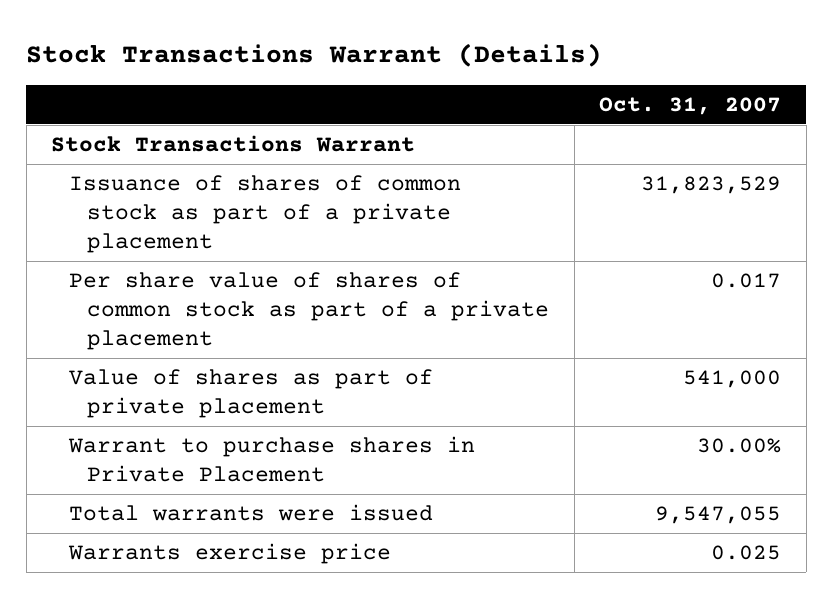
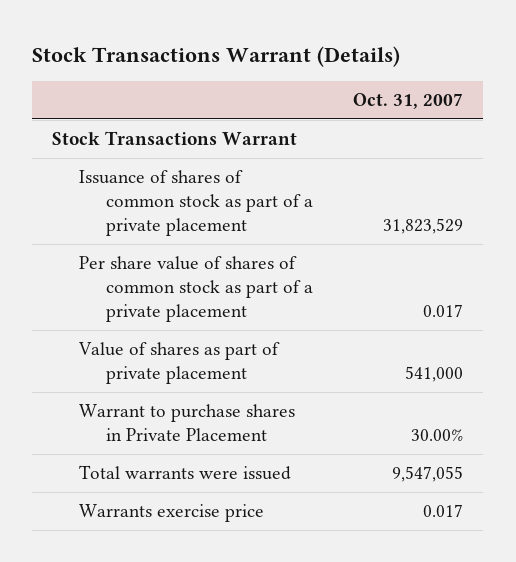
- Warrants exercise price | 0.025
+ Warrants exercise price | 0.017

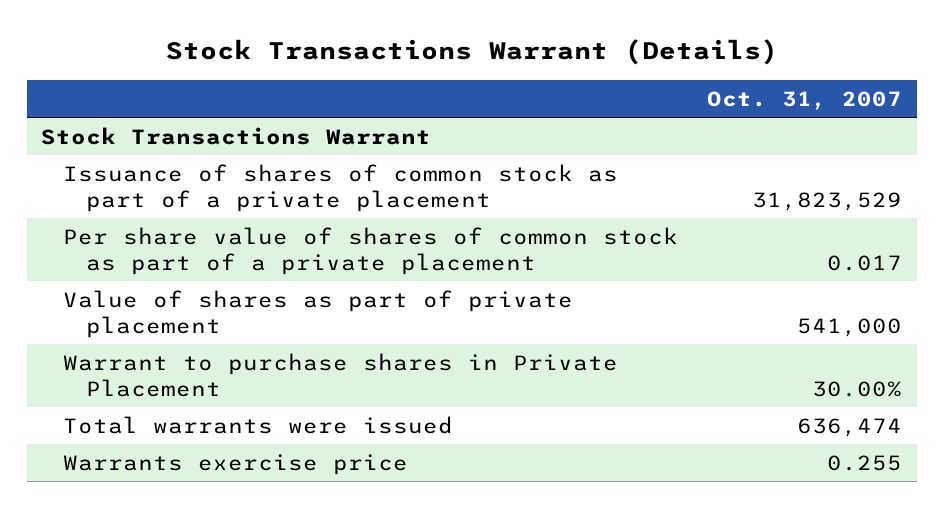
- Total warrants were issued | 9,547,055
- Warrants exercise price | 0.017
+ Total warrants were issued | 636,474
+ Warrants exercise price | 0.255

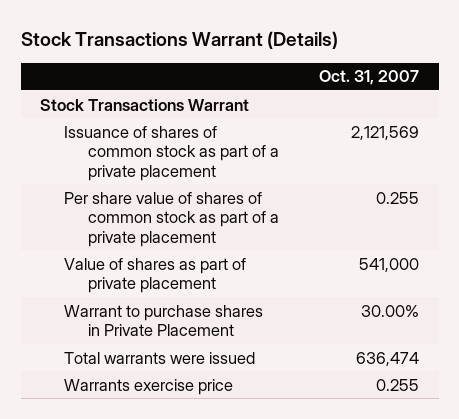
- Issuance of shares of common stock as part of a private placement | 31,823,529
- Per share value of shares of common stock as part of a private placement | 0.017
+ Issuance of shares of common stock as part of a private placement | 2,121,569
+ Per share value of shares of common stock as part of a private placement | 0.255

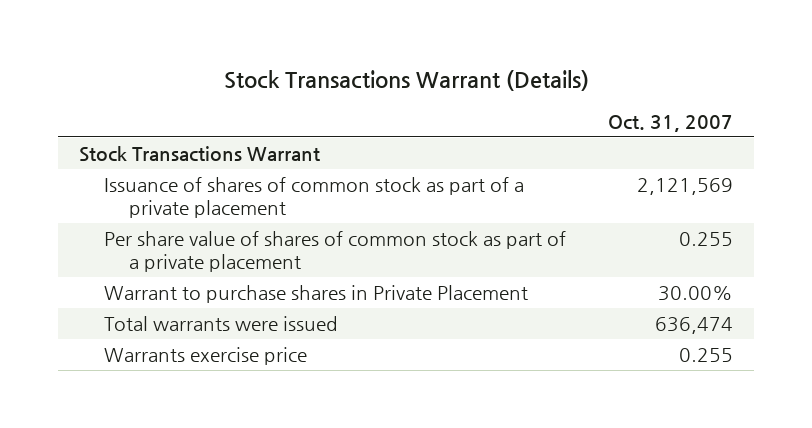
- Value of shares as part of private placement | 541,000

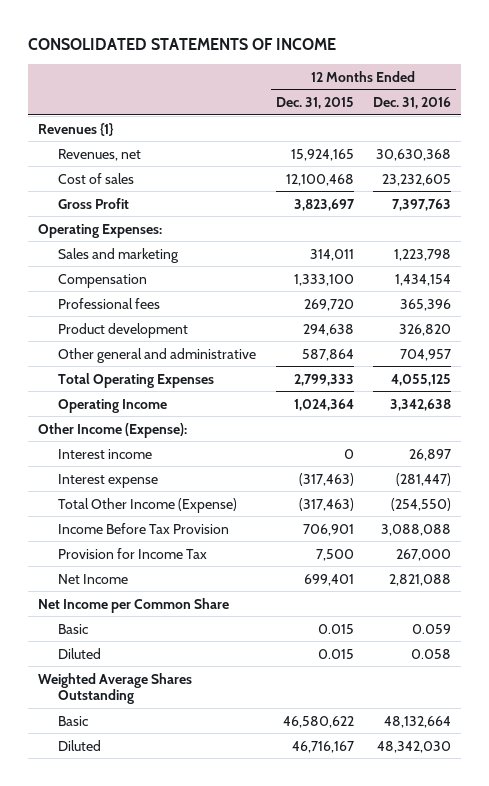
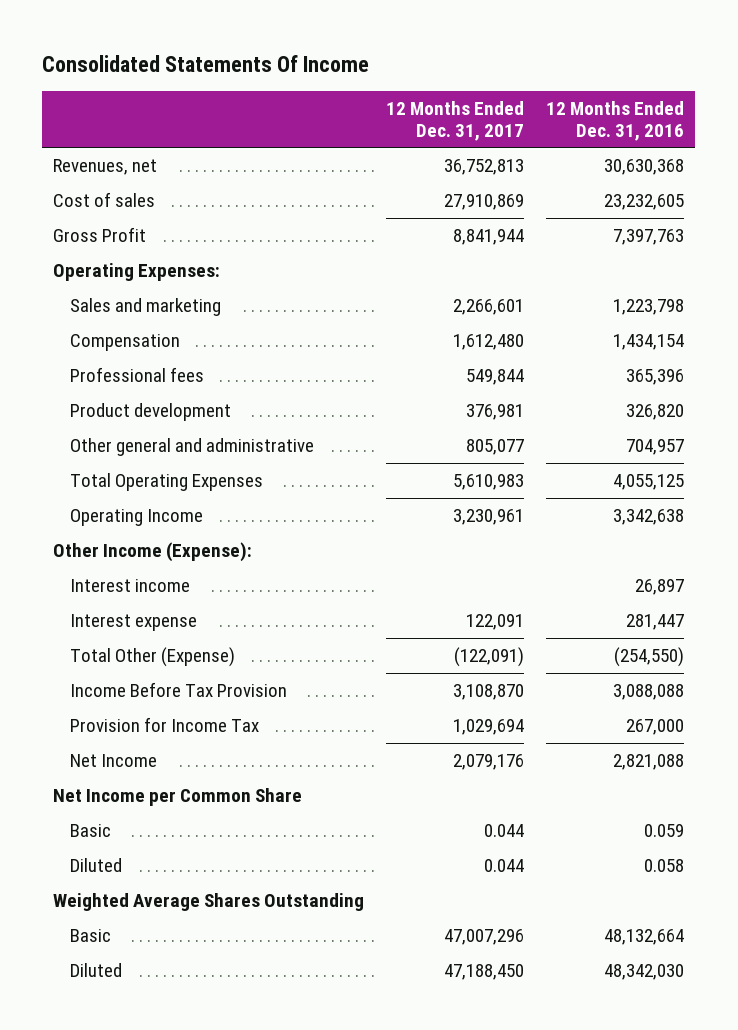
- CONSOLIDATED STATEMENTS OF INCOME
+ Consolidated Statements Of Income
- | 12 Months Ended Dec. 31, 2015 | 12 Months Ended Dec. 31, 2016
+ | 12 Months Ended Dec. 31, 2017 | 12 Months Ended Dec. 31, 2016
- Revenues {1}
- Interest expense | (317,463) | (281,447)
- Total Other Income (Expense) | (317,463) | (254,550)
+ Interest expense | 122,091 | 281,447
+ Total Other (Expense) | (122,091) | (254,550)

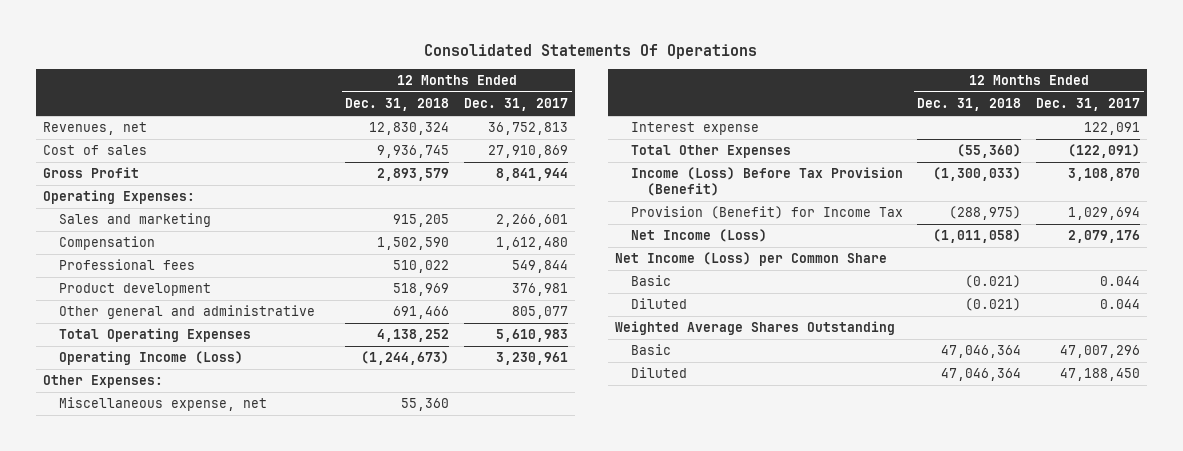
- Consolidated Statements Of Income
+ Consolidated Statements Of Operations
- | 12 Months Ended Dec. 31, 2017 | 12 Months Ended Dec. 31, 2016
+ | 12 Months Ended Dec. 31, 2018 | 12 Months Ended Dec. 31, 2017
- Operating Income | 3,230,961 | 3,342,638
- Other Income (Expense):
- Interest income | | 26,897
+ Operating Income (Loss) | (1,244,673) | 3,230,961
+ Other Expenses:
+ Miscellaneous expense, net | 55,360 |
- Total Other (Expense) | (122,091) | (254,550)
- Income Before Tax Provision | 3,108,870 | 3,088,088
- Provision for Income Tax | 1,029,694 | 267,000
- Net Income | 2,079,176 | 2,821,088
- Net Income per Common Share
+ Total Other Expenses | (55,360) | (122,091)
+ Income (Loss) Before Tax Provision (Benefit) | (1,300,033) | 3,108,870
+ Provision (Benefit) for Income Tax | (288,975) | 1,029,694
+ Net Income (Loss) | (1,011,058) | 2,079,176
+ Net Income (Loss) per Common Share

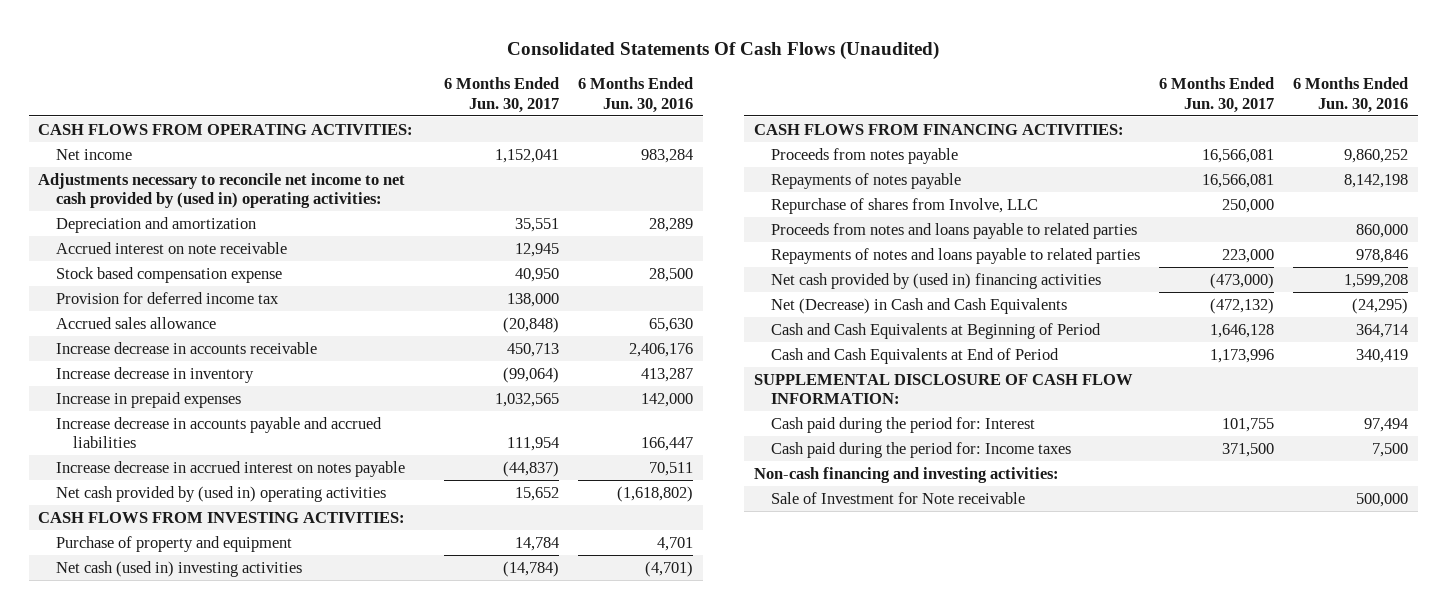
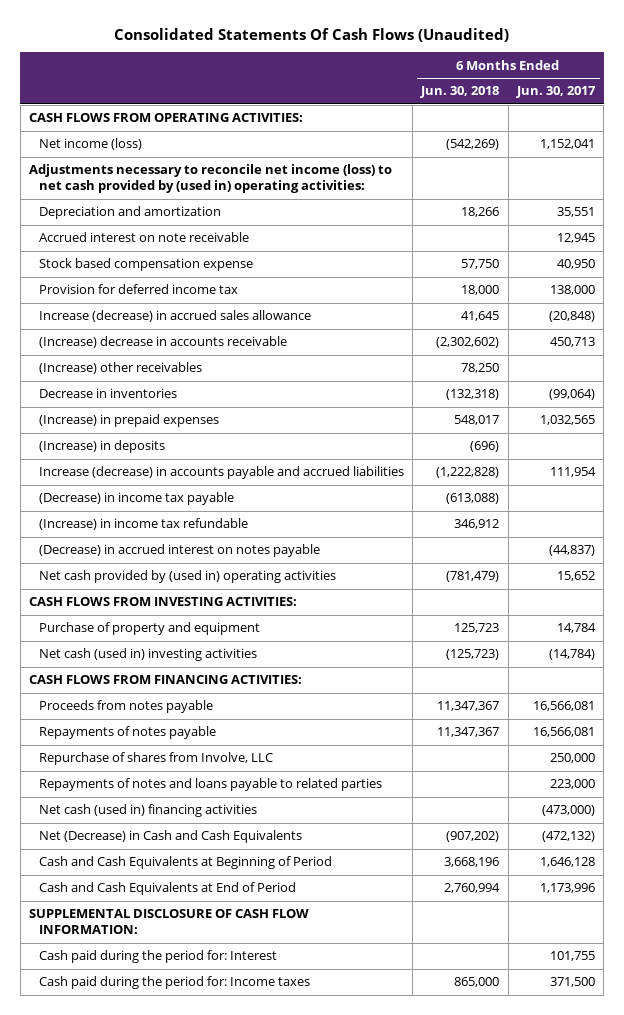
- | 6 Months Ended Jun. 30, 2017 | 6 Months Ended Jun. 30, 2016
+ | 6 Months Ended Jun. 30, 2018 | 6 Months Ended Jun. 30, 2017
- Net income | 1,152,041 | 983,284
- Adjustments necessary to reconcile net income to net cash provided by (used in) operating activities:
+ Net income (loss) | (542,269) | 1,152,041
+ Adjustments necessary to reconcile net income (loss) to net cash provided by (used in) operating activities:
- Accrued sales allowance | (20,848) | 65,630
- Increase decrease in accounts receivable | 450,713 | 2,406,176
- Increase decrease in inventory | (99,064) | 413,287
- Increase in prepaid expenses | 1,032,565 | 142,000
- Increase decrease in accounts payable and accrued liabilities | 111,954 | 166,447
- Increase decrease in accrued interest on notes payable | (44,837) | 70,511
+ Increase (decrease) in accrued sales allowance | 41,645 | (20,848)
+ (Increase) decrease in accounts receivable | (2,302,602) | 450,713
+ (Increase) other receivables | 78,250 |
+ Decrease in inventories | (132,318) | (99,064)
+ (Increase) in prepaid expenses | 548,017 | 1,032,565
+ (Increase) in deposits | (696) |
+ Increase (decrease) in accounts payable and accrued liabilities | (1,222,828) | 111,954
+ (Decrease) in income tax payable | (613,088) |
+ (Increase) in income tax refundable | 346,912 |
+ (Decrease) in accrued interest on notes payable | | (44,837)
- Proceeds from notes and loans payable to related parties | | 860,000
- Net cash provided by (used in) financing activities | (473,000) | 1,599,208
+ Net cash (used in) financing activities | | (473,000)
- Non-cash financing and investing activities:
- Sale of Investment for Note receivable | | 500,000

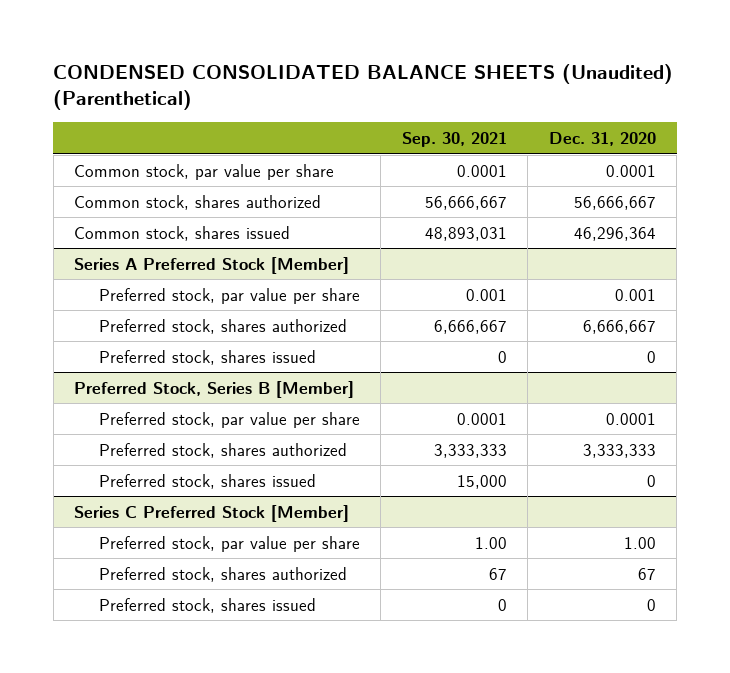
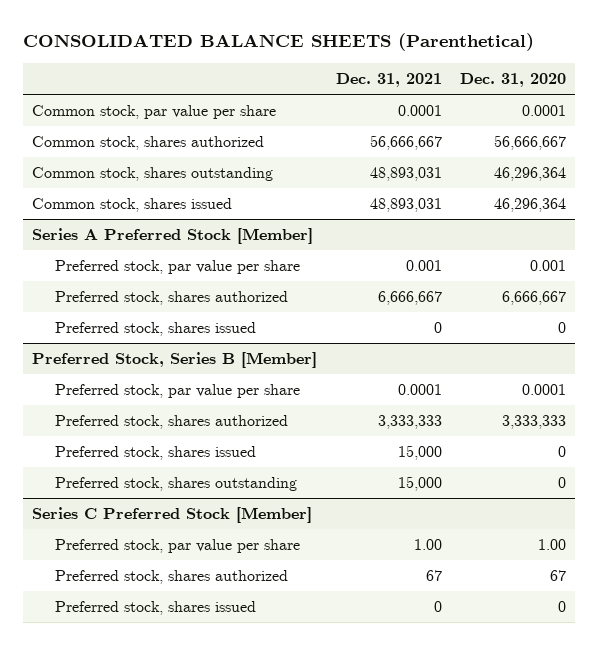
- CONDENSED CONSOLIDATED BALANCE SHEETS (Unaudited) (Parenthetical)
+ CONSOLIDATED BALANCE SHEETS (Parenthetical)
- | Sep. 30, 2021 | Dec. 31, 2020
+ | Dec. 31, 2021 | Dec. 31, 2020
+ Common stock, shares outstanding | 48,893,031 | 46,296,364
@ Preferred Stock, Series B [Member]
+ Preferred stock, shares outstanding | 15,000 | 0

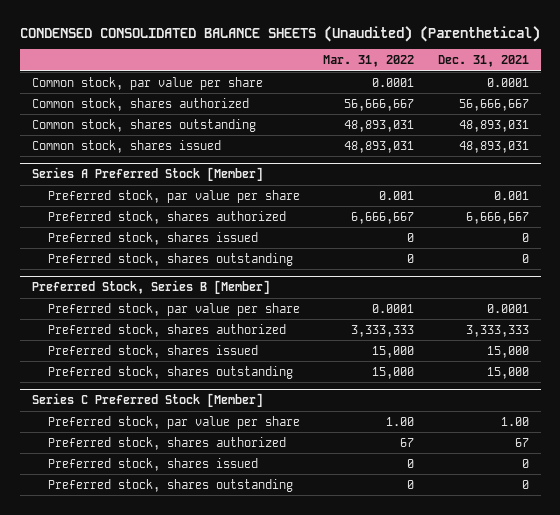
- CONSOLIDATED BALANCE SHEETS (Parenthetical)
+ CONDENSED CONSOLIDATED BALANCE SHEETS (Unaudited) (Parenthetical)
- | Dec. 31, 2021 | Dec. 31, 2020
+ | Mar. 31, 2022 | Dec. 31, 2021
@ Series A Preferred Stock [Member]
+ Preferred stock, shares outstanding | 0 | 0
@ Series C Preferred Stock [Member]
+ Preferred stock, shares outstanding | 0 | 0

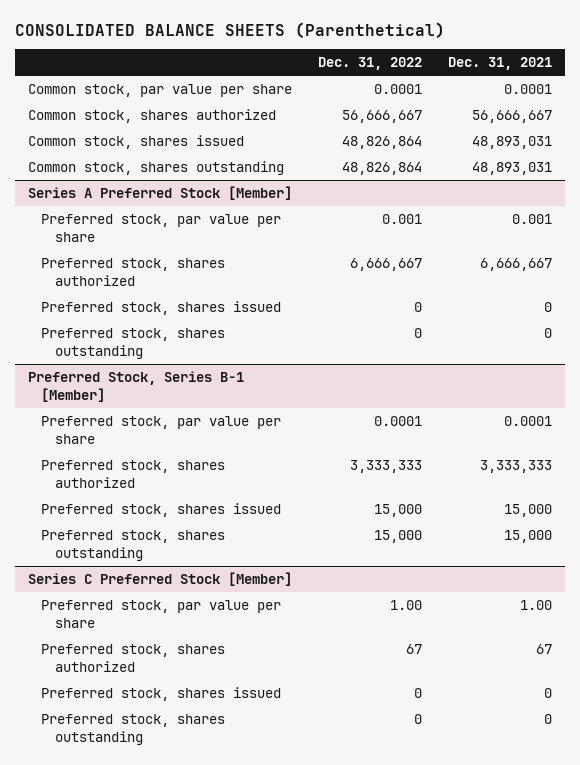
- CONDENSED CONSOLIDATED BALANCE SHEETS (Unaudited) (Parenthetical)
+ CONSOLIDATED BALANCE SHEETS (Parenthetical)
- | Mar. 31, 2022 | Dec. 31, 2021
+ | Dec. 31, 2022 | Dec. 31, 2021
moved down: Common stock, shares outstanding | 48,826,864 | 48,893,031
- Preferred Stock, Series B [Member]
+ Preferred Stock, Series B-1 [Member]

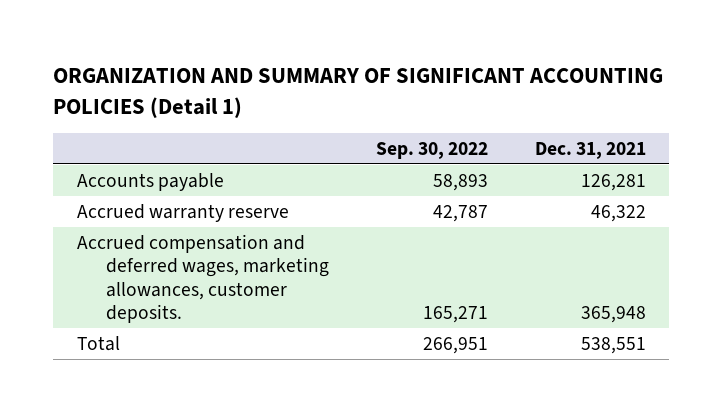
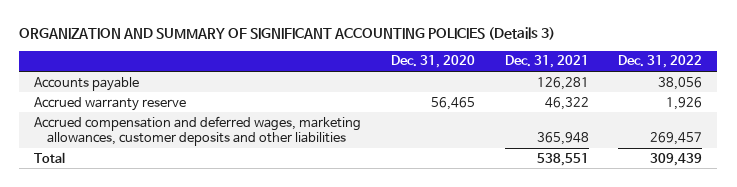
- ORGANIZATION AND SUMMARY OF SIGNIFICANT ACCOUNTING POLICIES (Detail 1)
+ ORGANIZATION AND SUMMARY OF SIGNIFICANT ACCOUNTING POLICIES (Details 3)
- | Sep. 30, 2022 | Dec. 31, 2021
+ | Dec. 31, 2020 | Dec. 31, 2021 | Dec. 31, 2022
- Accrued compensation and deferred wages, marketing allowances, customer deposits. | 165,271 | 365,948
+ Accrued compensation and deferred wages, marketing allowances, customer deposits and other liabilities | | 365,948 | 269,457

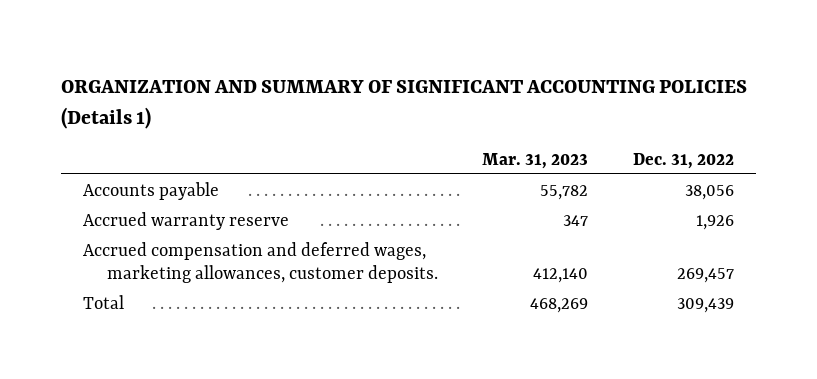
- ORGANIZATION AND SUMMARY OF SIGNIFICANT ACCOUNTING POLICIES (Details 3)
+ ORGANIZATION AND SUMMARY OF SIGNIFICANT ACCOUNTING POLICIES (Details 1)
- | Dec. 31, 2020 | Dec. 31, 2021 | Dec. 31, 2022
+ | Mar. 31, 2023 | Dec. 31, 2022
- Accrued compensation and deferred wages, marketing allowances, customer deposits and other liabilities | | 365,948 | 269,457
+ Accrued compensation and deferred wages, marketing allowances, customer deposits. | 412,140 | 269,457

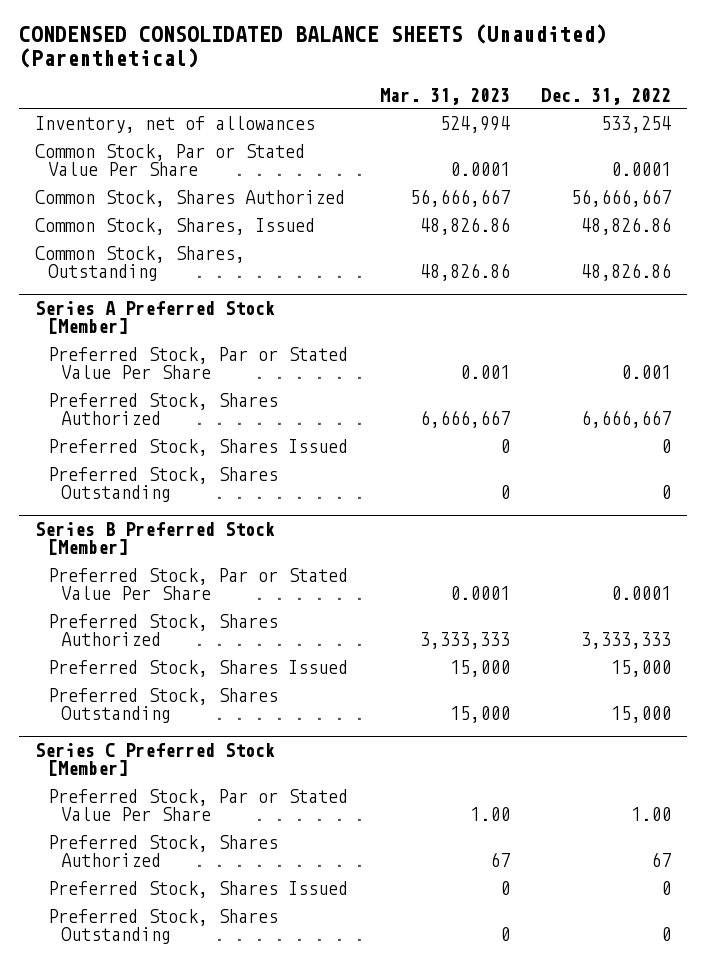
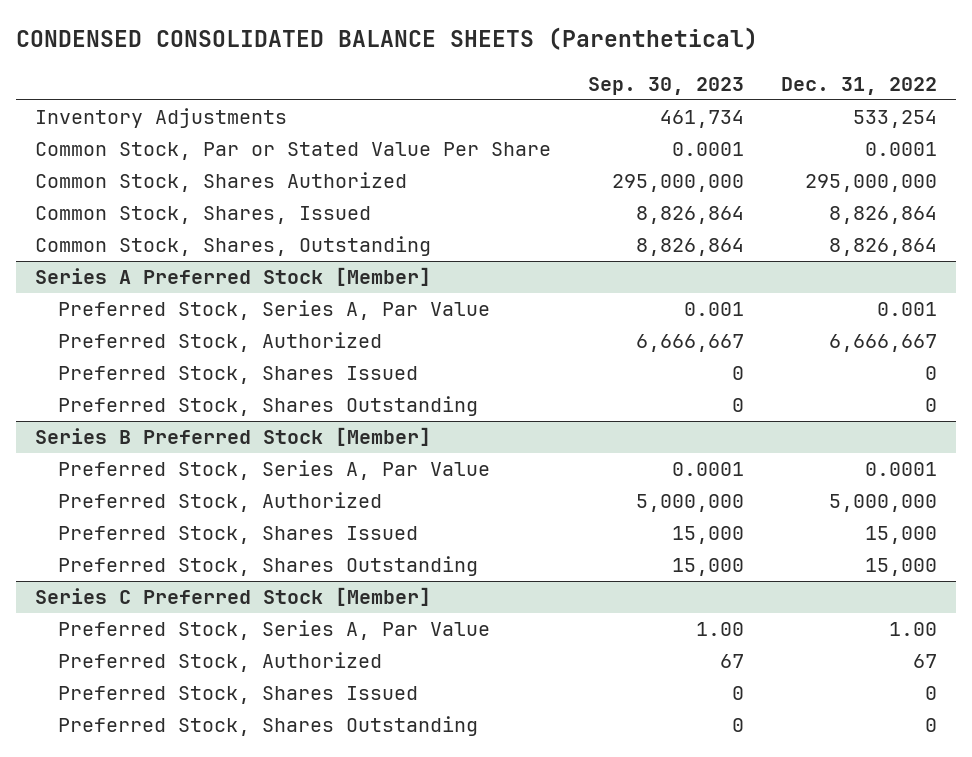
- CONDENSED CONSOLIDATED BALANCE SHEETS (Unaudited) (Parenthetical)
+ CONDENSED CONSOLIDATED BALANCE SHEETS (Parenthetical)
- | Mar. 31, 2023 | Dec. 31, 2022
+ | Sep. 30, 2023 | Dec. 31, 2022
- Inventory, net of allowances | 524,994 | 533,254
+ Inventory Adjustments | 461,734 | 533,254
- Common Stock, Shares Authorized | 56,666,667 | 56,666,667
- Common Stock, Shares, Issued | 48,826.86 | 48,826.86
- Common Stock, Shares, Outstanding | 48,826.86 | 48,826.86
+ Common Stock, Shares Authorized | 295,000,000 | 295,000,000
+ Common Stock, Shares, Issued | 8,826,864 | 8,826,864
+ Common Stock, Shares, Outstanding | 8,826,864 | 8,826,864
@ Series A Preferred Stock [Member]
- Preferred Stock, Par or Stated Value Per Share | 0.001 | 0.001
- Preferred Stock, Shares Authorized | 6,666,667 | 6,666,667
+ Preferred Stock, Series A, Par Value | 0.001 | 0.001
+ Preferred Stock, Authorized | 6,666,667 | 6,666,667
@ Series B Preferred Stock [Member]
- Preferred Stock, Par or Stated Value Per Share | 0.0001 | 0.0001
- Preferred Stock, Shares Authorized | 3,333,333 | 3,333,333
+ Preferred Stock, Series A, Par Value | 0.0001 | 0.0001
+ Preferred Stock, Authorized | 5,000,000 | 5,000,000
@ Series C Preferred Stock [Member]
- Preferred Stock, Par or Stated Value Per Share | 1.00 | 1.00
- Preferred Stock, Shares Authorized | 67 | 67
+ Preferred Stock, Series A, Par Value | 1.00 | 1.00
+ Preferred Stock, Authorized | 67 | 67

